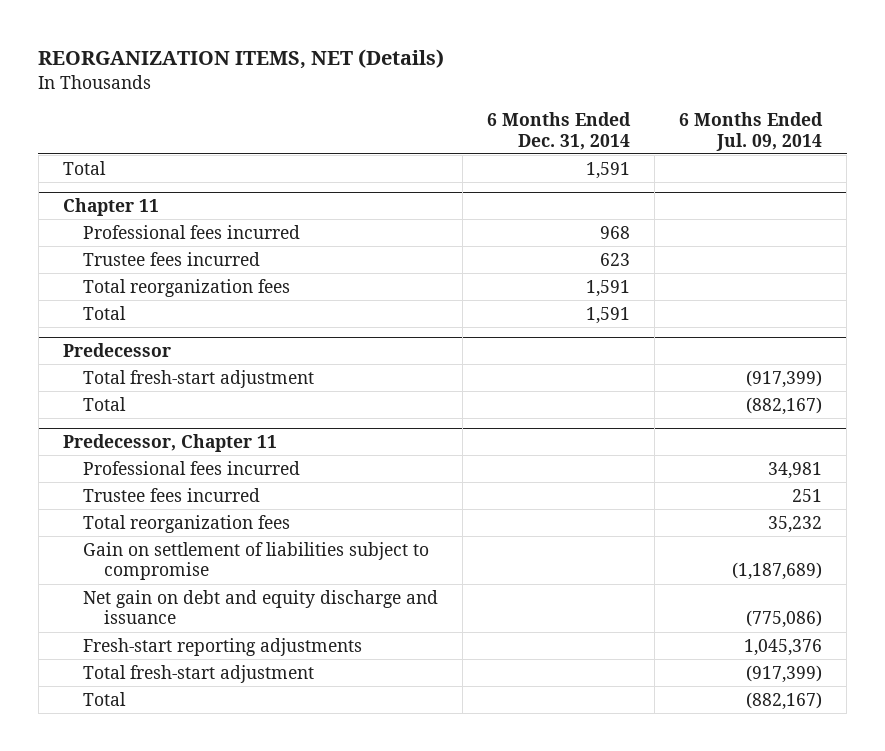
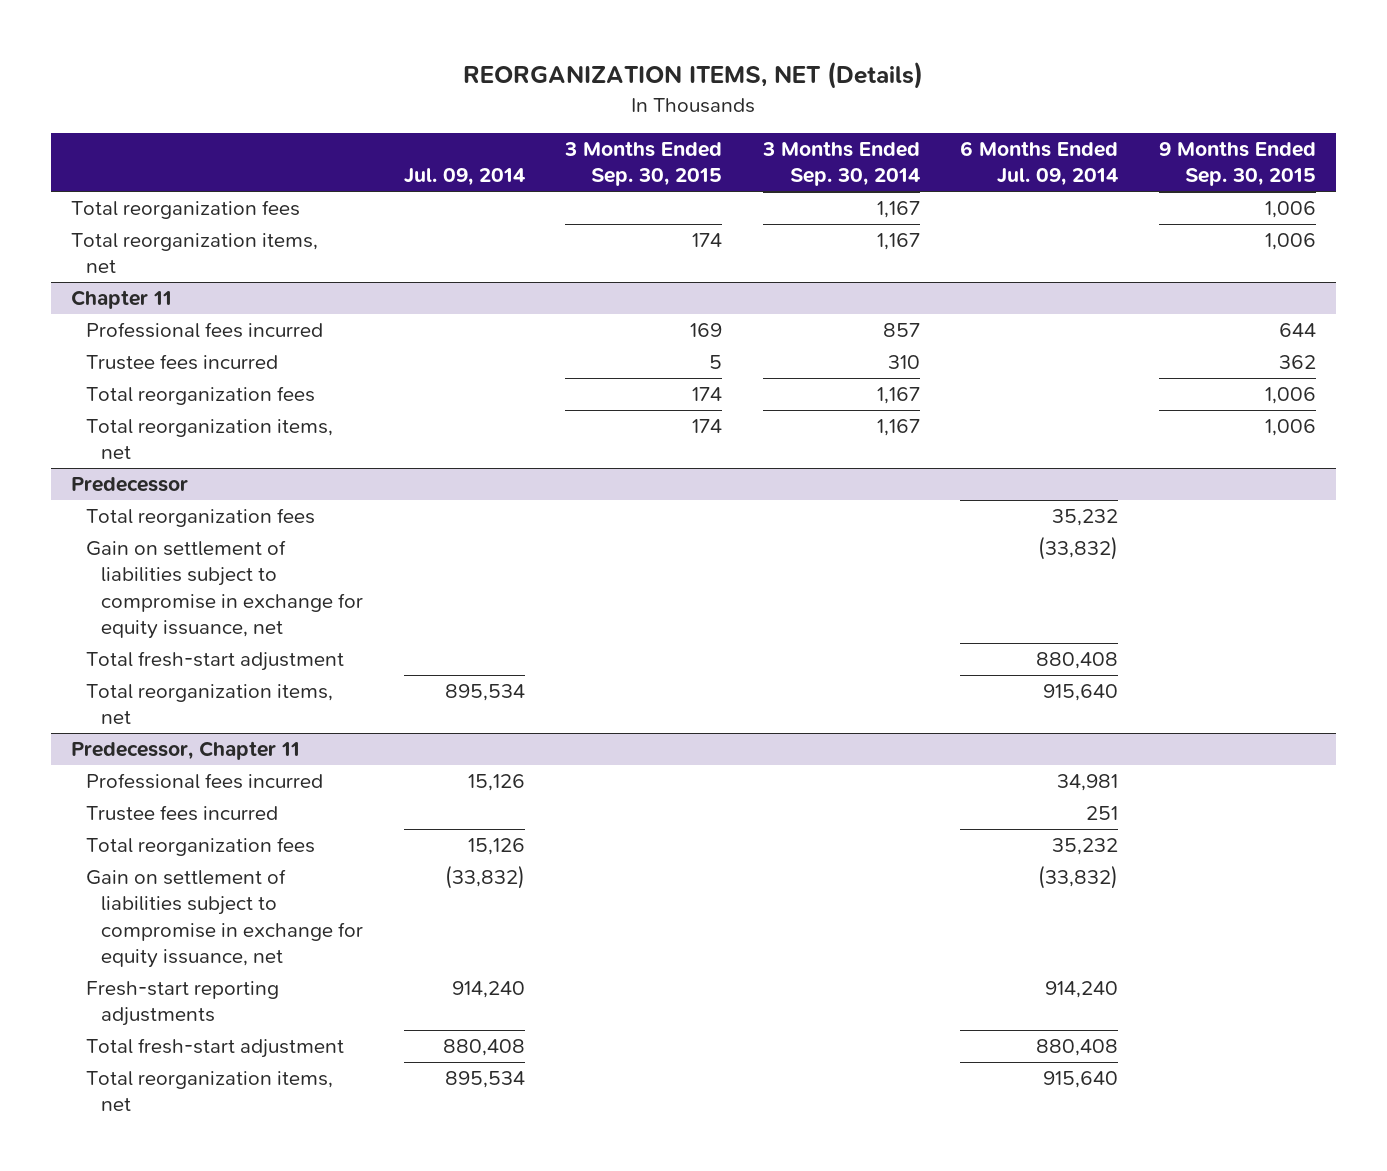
- | 6 Months Ended Dec. 31, 2014 | 6 Months Ended Jul. 09, 2014
+ | Jul. 09, 2014 | 3 Months Ended Sep. 30, 2015 | 3 Months Ended Sep. 30, 2014 | 6 Months Ended Jul. 09, 2014 | 9 Months Ended Sep. 30, 2015
- Total | 1,591 |
+ Total reorganization fees | | | 1,167 | | 1,006
+ Total reorganization items, net | | 174 | 1,167 | | 1,006
@ Chapter 11
- Total | 1,591 |
+ Total reorganization items, net | | 174 | 1,167 | | 1,006
@ Predecessor
- Total fresh-start adjustment | | (917,399)
- Total | | (882,167)
+ Total reorganization fees | | | | 35,232 |
+ Gain on settlement of liabilities subject to compromise in exchange for equity issuance, net | | | | (33,832) |
+ Total fresh-start adjustment | | | | 880,408 |
+ Total reorganization items, net | 895,534 | | | 915,640 |
@ Predecessor, Chapter 11
- Gain on settlement of liabilities subject to compromise | | (1,187,689)
- Net gain on debt and equity discharge and issuance | | (775,086)
- Fresh-start reporting adjustments | | 1,045,376
- Total fresh-start adjustment | | (917,399)
- Total | | (882,167)
+ Gain on settlement of liabilities subject to compromise in exchange for equity issuance, net | (33,832) | | | (33,832) |
+ Fresh-start reporting adjustments | 914,240 | | | 914,240 |
+ Total fresh-start adjustment | 880,408 | | | 880,408 |
+ Total reorganization items, net | 895,534 | | | 915,640 |

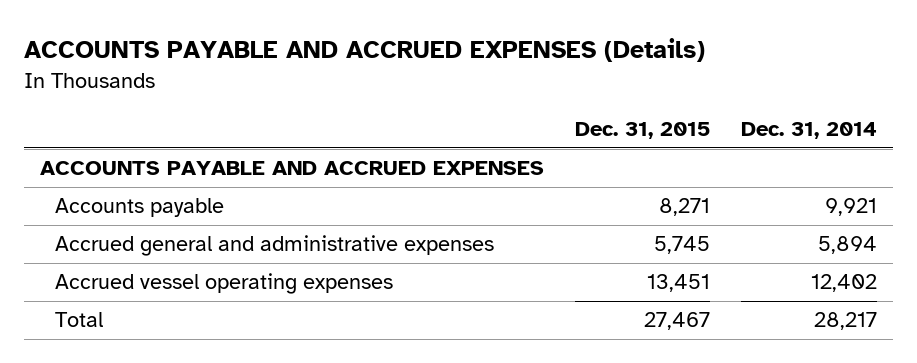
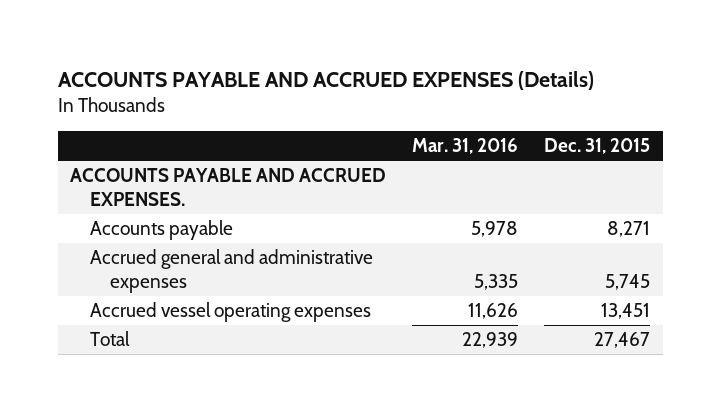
- | Dec. 31, 2015 | Dec. 31, 2014
+ | Mar. 31, 2016 | Dec. 31, 2015
- ACCOUNTS PAYABLE AND ACCRUED EXPENSES
+ ACCOUNTS PAYABLE AND ACCRUED EXPENSES.

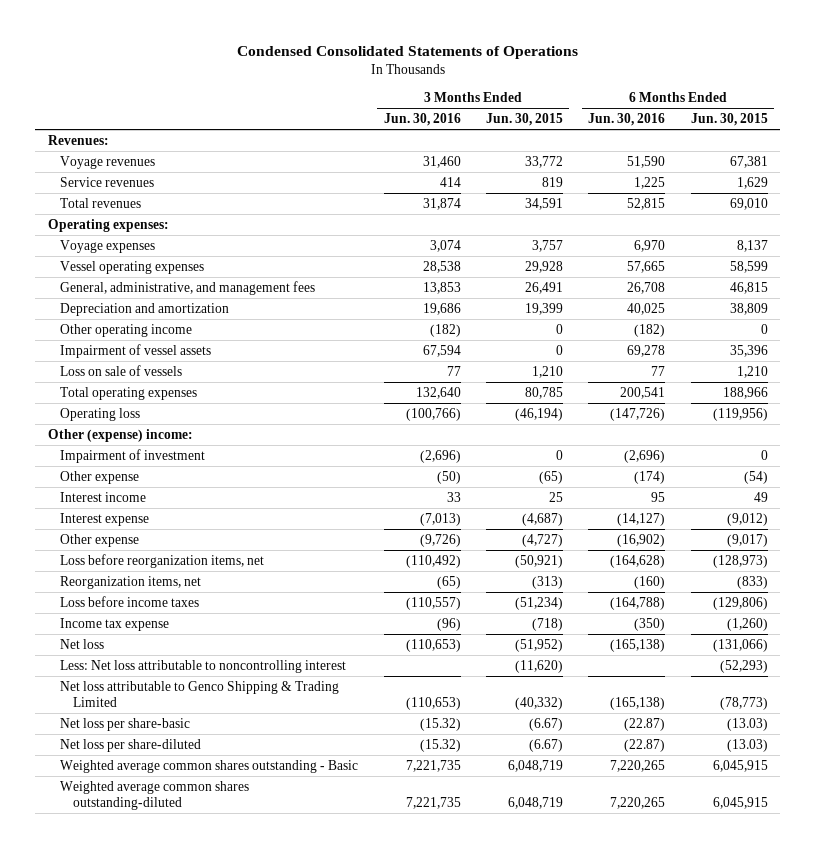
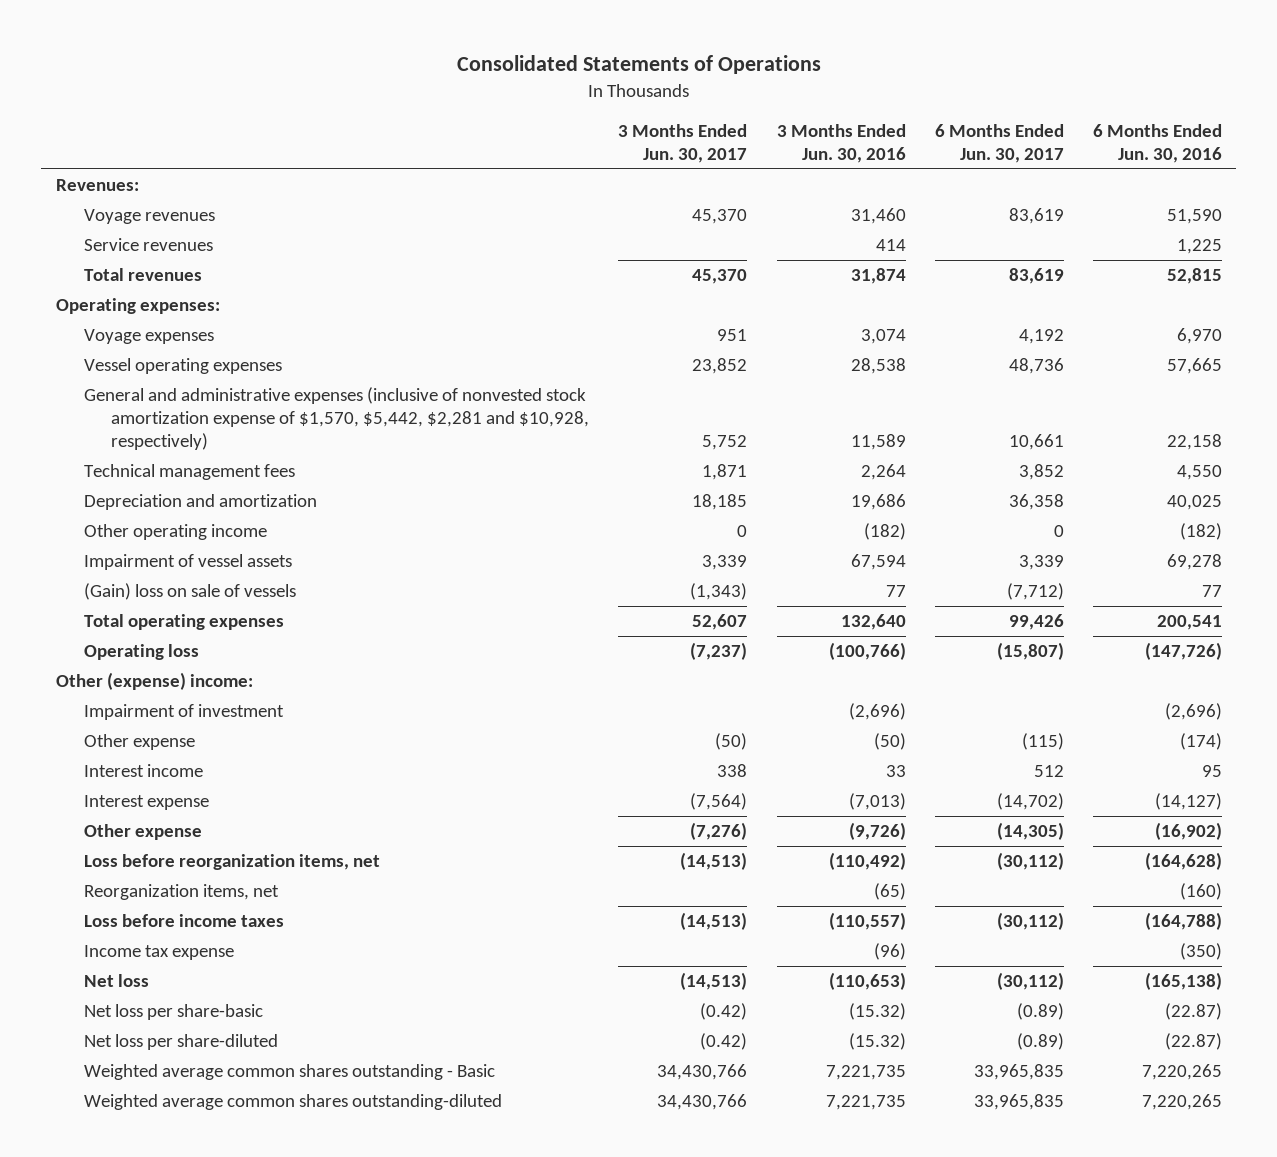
- Condensed Consolidated Statements of Operations
+ Consolidated Statements of Operations
- | 3 Months Ended Jun. 30, 2016 | 3 Months Ended Jun. 30, 2015 | 6 Months Ended Jun. 30, 2016 | 6 Months Ended Jun. 30, 2015
+ | 3 Months Ended Jun. 30, 2017 | 3 Months Ended Jun. 30, 2016 | 6 Months Ended Jun. 30, 2017 | 6 Months Ended Jun. 30, 2016
- General, administrative, and management fees | 13,853 | 26,491 | 26,708 | 46,815
+ General and administrative expenses (inclusive of nonvested stock amortization expense of $1,570, $5,442, $2,281 and $10,928, respectively) | 5,752 | 11,589 | 10,661 | 22,158
+ Technical management fees | 1,871 | 2,264 | 3,852 | 4,550
- Loss on sale of vessels | 77 | 1,210 | 77 | 1,210
+ (Gain) loss on sale of vessels | (1,343) | 77 | (7,712) | 77
- Less: Net loss attributable to noncontrolling interest | | (11,620) | | (52,293)
- Net loss attributable to Genco Shipping & Trading Limited | (110,653) | (40,332) | (165,138) | (78,773)

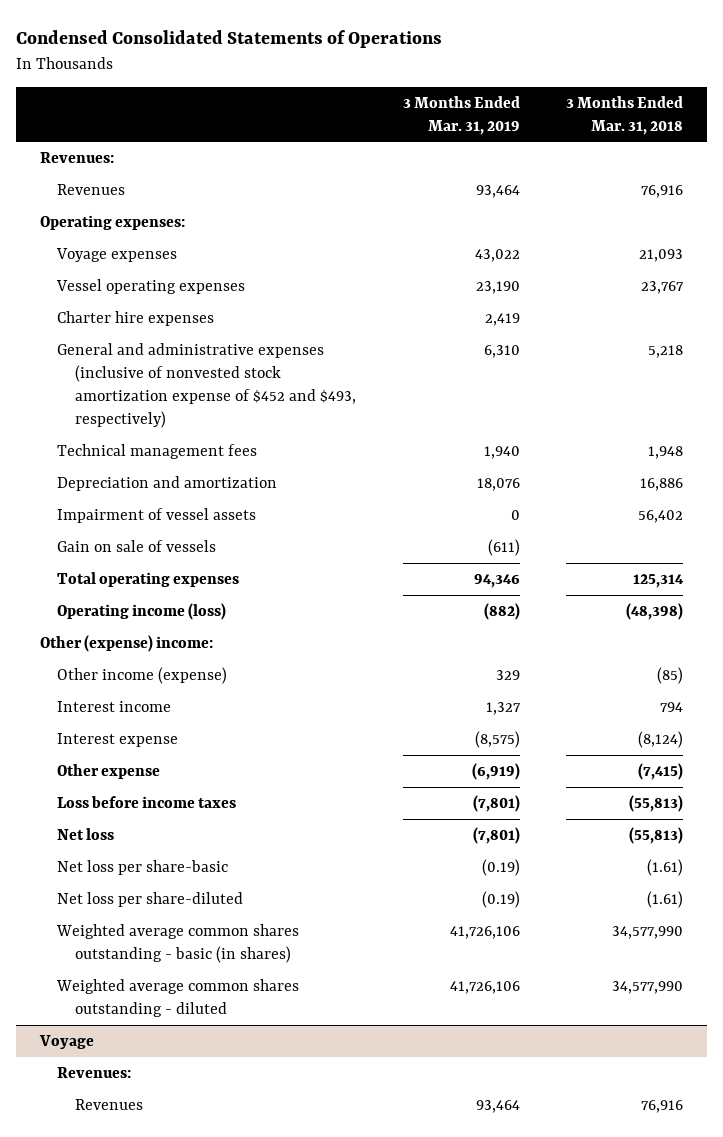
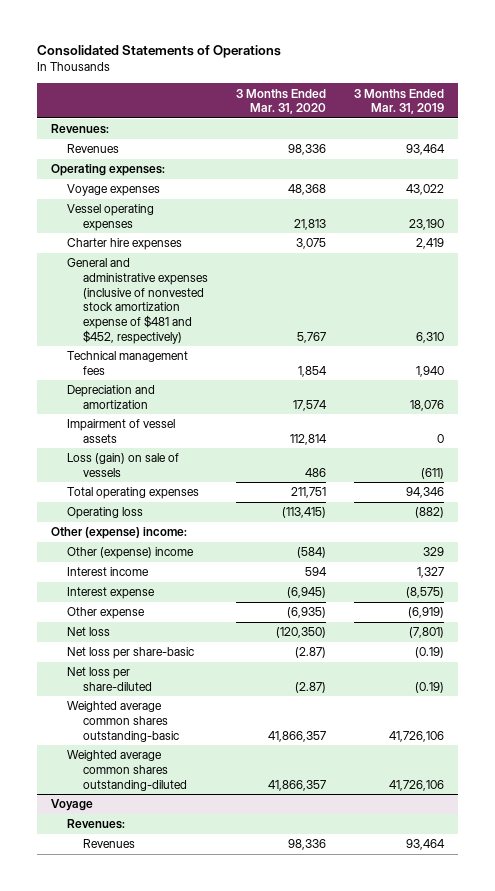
- Condensed Consolidated Statements of Operations
+ Consolidated Statements of Operations
- | 3 Months Ended Mar. 31, 2019 | 3 Months Ended Mar. 31, 2018
+ | 3 Months Ended Mar. 31, 2020 | 3 Months Ended Mar. 31, 2019
- General and administrative expenses (inclusive of nonvested stock amortization expense of $452 and $493, respectively) | 6,310 | 5,218
+ General and administrative expenses (inclusive of nonvested stock amortization expense of $481 and $452, respectively) | 5,767 | 6,310
- Gain on sale of vessels | (611) |
+ Loss (gain) on sale of vessels | 486 | (611)
- Operating income (loss) | (882) | (48,398)
+ Operating loss | (113,415) | (882)
- Other income (expense) | 329 | (85)
+ Other (expense) income | (584) | 329
- Loss before income taxes | (7,801) | (55,813)
- Weighted average common shares outstanding - basic (in shares) | 41,726,106 | 34,577,990
- Weighted average common shares outstanding - diluted | 41,726,106 | 34,577,990
+ Weighted average common shares outstanding-basic | 41,866,357 | 41,726,106
+ Weighted average common shares outstanding-diluted | 41,866,357 | 41,726,106

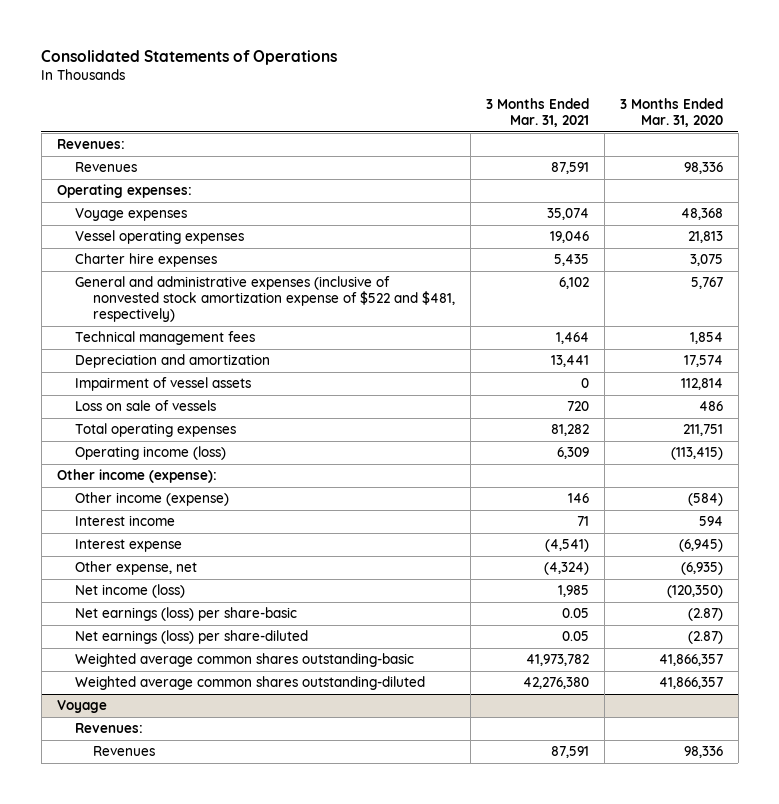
- | 3 Months Ended Mar. 31, 2020 | 3 Months Ended Mar. 31, 2019
+ | 3 Months Ended Mar. 31, 2021 | 3 Months Ended Mar. 31, 2020
- General and administrative expenses (inclusive of nonvested stock amortization expense of $481 and $452, respectively) | 5,767 | 6,310
+ General and administrative expenses (inclusive of nonvested stock amortization expense of $522 and $481, respectively) | 6,102 | 5,767
- Loss (gain) on sale of vessels | 486 | (611)
+ Loss on sale of vessels | 720 | 486
- Operating loss | (113,415) | (882)
- Other (expense) income:
- Other (expense) income | (584) | 329
+ Operating income (loss) | 6,309 | (113,415)
+ Other income (expense):
+ Other income (expense) | 146 | (584)
- Other expense | (6,935) | (6,919)
- Net loss | (120,350) | (7,801)
- Net loss per share-basic | (2.87) | (0.19)
- Net loss per share-diluted | (2.87) | (0.19)
+ Other expense, net | (4,324) | (6,935)
+ Net income (loss) | 1,985 | (120,350)
+ Net earnings (loss) per share-basic | 0.05 | (2.87)
+ Net earnings (loss) per share-diluted | 0.05 | (2.87)

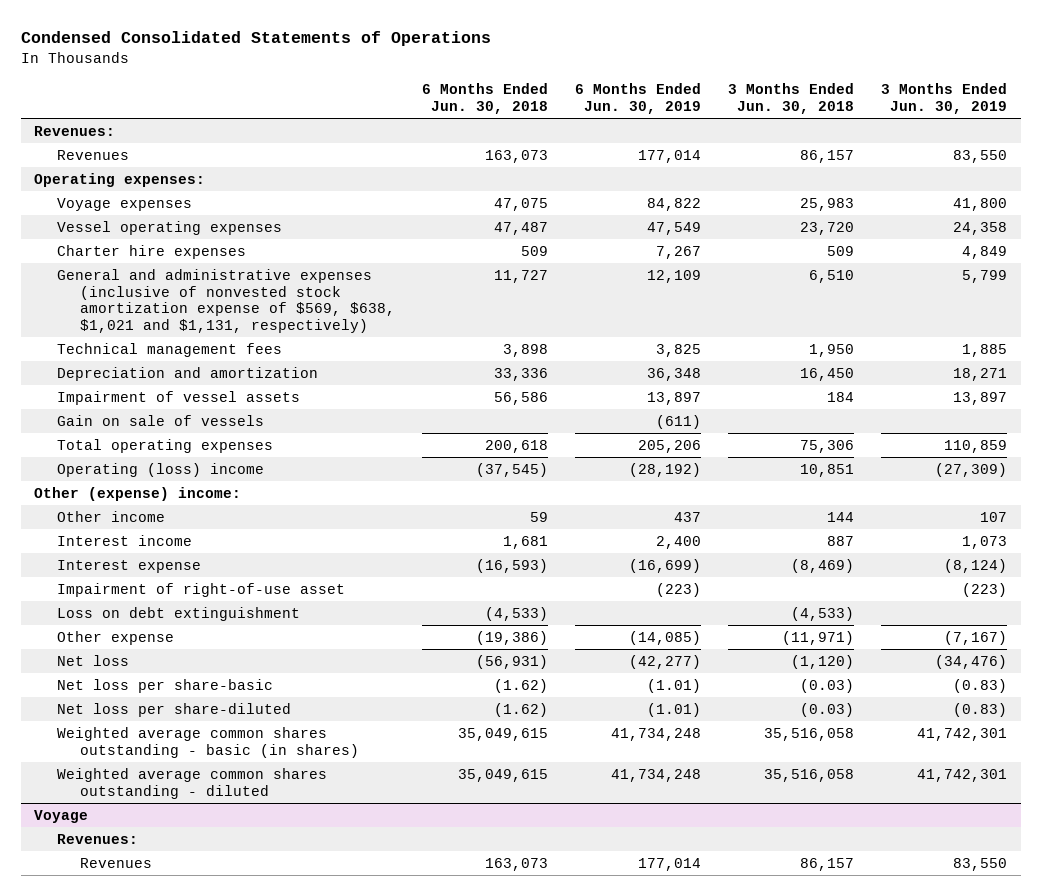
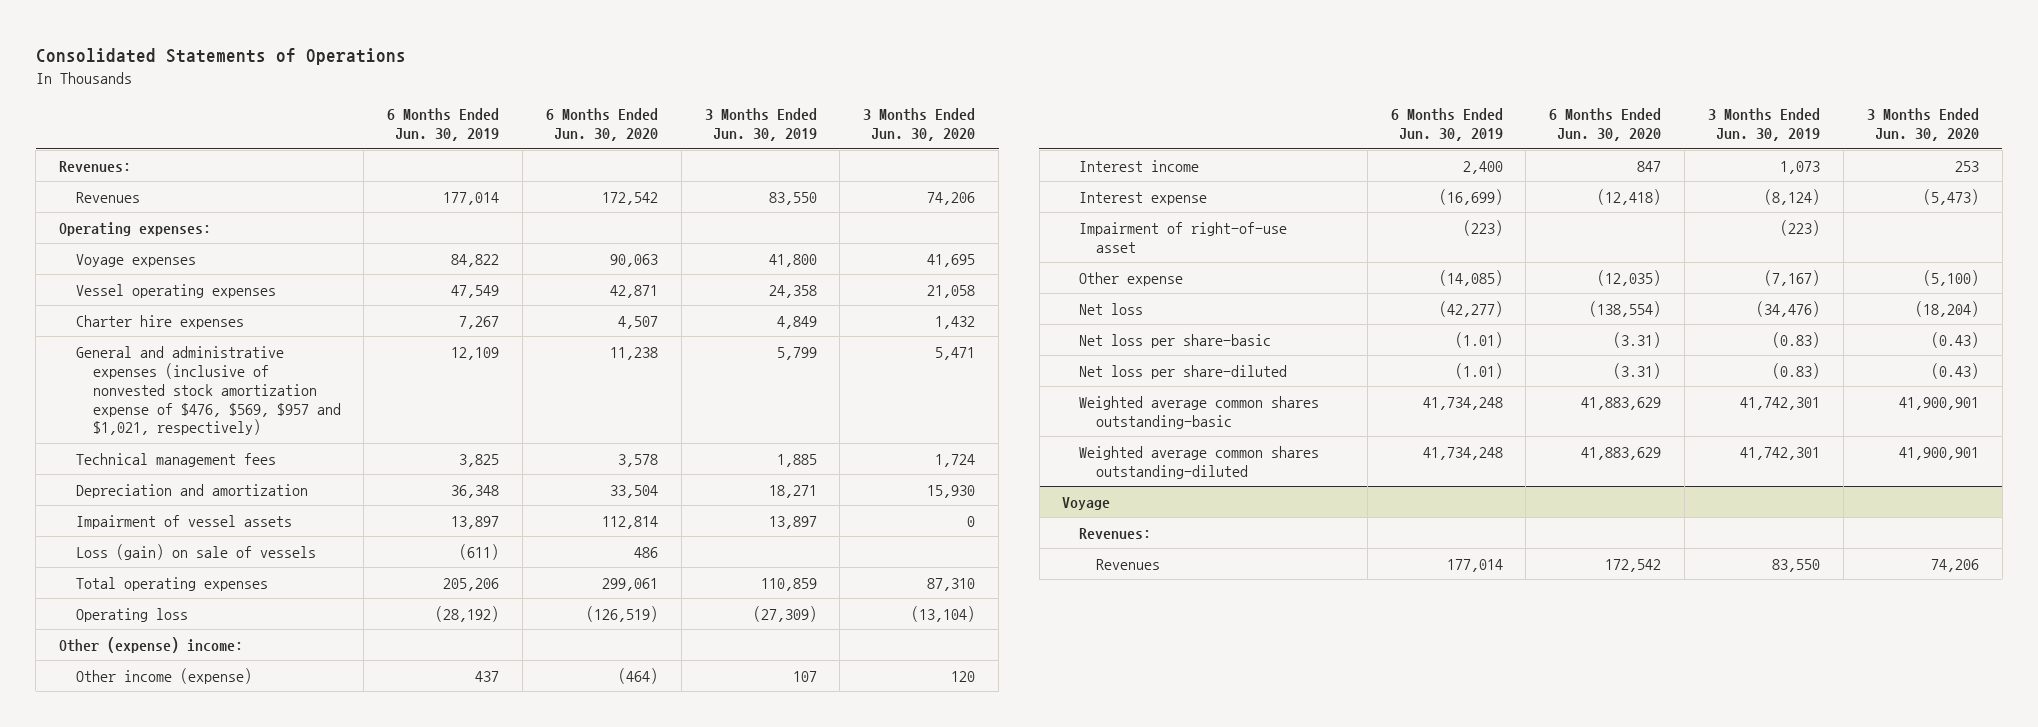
- Condensed Consolidated Statements of Operations
+ Consolidated Statements of Operations
- | 6 Months Ended Jun. 30, 2018 | 6 Months Ended Jun. 30, 2019 | 3 Months Ended Jun. 30, 2018 | 3 Months Ended Jun. 30, 2019
+ | 6 Months Ended Jun. 30, 2019 | 6 Months Ended Jun. 30, 2020 | 3 Months Ended Jun. 30, 2019 | 3 Months Ended Jun. 30, 2020
- General and administrative expenses (inclusive of nonvested stock amortization expense of $569, $638, $1,021 and $1,131, respectively) | 11,727 | 12,109 | 6,510 | 5,799
+ General and administrative expenses (inclusive of nonvested stock amortization expense of $476, $569, $957 and $1,021, respectively) | 12,109 | 11,238 | 5,799 | 5,471
- Gain on sale of vessels | | (611) | |
+ Loss (gain) on sale of vessels | (611) | 486 | |
- Operating (loss) income | (37,545) | (28,192) | 10,851 | (27,309)
+ Operating loss | (28,192) | (126,519) | (27,309) | (13,104)
- Other income | 59 | 437 | 144 | 107
+ Other income (expense) | 437 | (464) | 107 | 120
- Loss on debt extinguishment | (4,533) | | (4,533) |
- Weighted average common shares outstanding - basic (in shares) | 35,049,615 | 41,734,248 | 35,516,058 | 41,742,301
- Weighted average common shares outstanding - diluted | 35,049,615 | 41,734,248 | 35,516,058 | 41,742,301
+ Weighted average common shares outstanding-basic | 41,734,248 | 41,883,629 | 41,742,301 | 41,900,901
+ Weighted average common shares outstanding-diluted | 41,734,248 | 41,883,629 | 41,742,301 | 41,900,901

